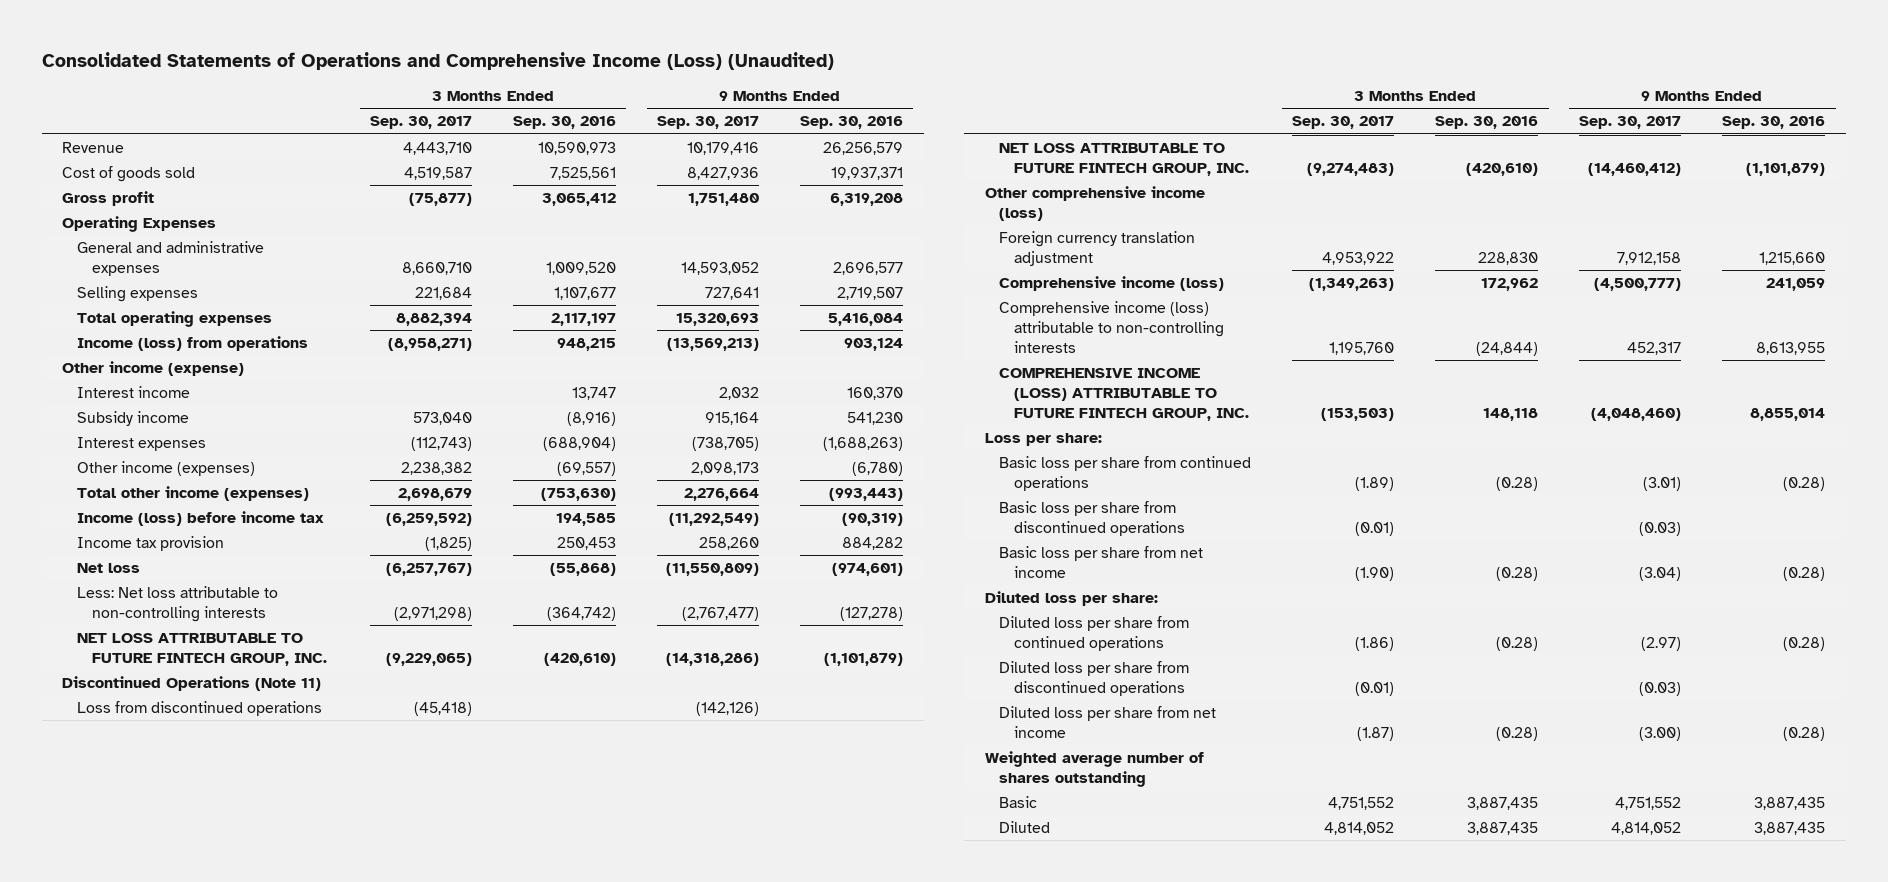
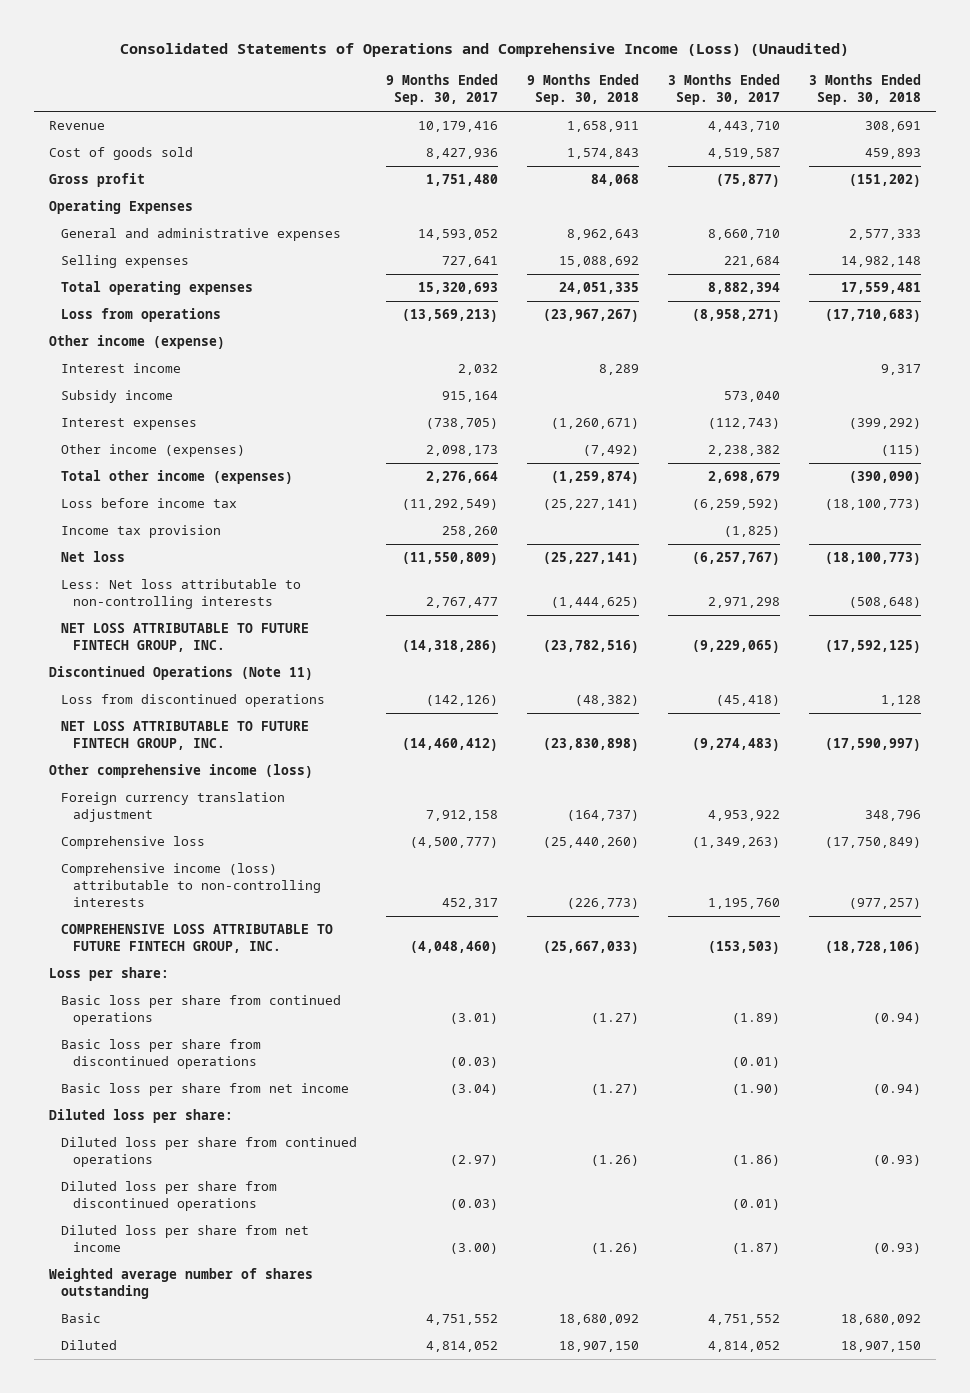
- | 3 Months Ended Sep. 30, 2017 | 3 Months Ended Sep. 30, 2016 | 9 Months Ended Sep. 30, 2017 | 9 Months Ended Sep. 30, 2016
+ | 9 Months Ended Sep. 30, 2017 | 9 Months Ended Sep. 30, 2018 | 3 Months Ended Sep. 30, 2017 | 3 Months Ended Sep. 30, 2018
- Income (loss) from operations | (8,958,271) | 948,215 | (13,569,213) | 903,124
+ Loss from operations | (13,569,213) | (23,967,267) | (8,958,271) | (17,710,683)
- Income (loss) before income tax | (6,259,592) | 194,585 | (11,292,549) | (90,319)
+ Loss before income tax | (11,292,549) | (25,227,141) | (6,259,592) | (18,100,773)
- Less: Net loss attributable to non-controlling interests | (2,971,298) | (364,742) | (2,767,477) | (127,278)
+ Less: Net loss attributable to non-controlling interests | 2,767,477 | (1,444,625) | 2,971,298 | (508,648)
- Comprehensive income (loss) | (1,349,263) | 172,962 | (4,500,777) | 241,059
+ Comprehensive loss | (4,500,777) | (25,440,260) | (1,349,263) | (17,750,849)
- COMPREHENSIVE INCOME (LOSS) ATTRIBUTABLE TO FUTURE FINTECH GROUP, INC. | (153,503) | 148,118 | (4,048,460) | 8,855,014
+ COMPREHENSIVE LOSS ATTRIBUTABLE TO FUTURE FINTECH GROUP, INC. | (4,048,460) | (25,667,033) | (153,503) | (18,728,106)

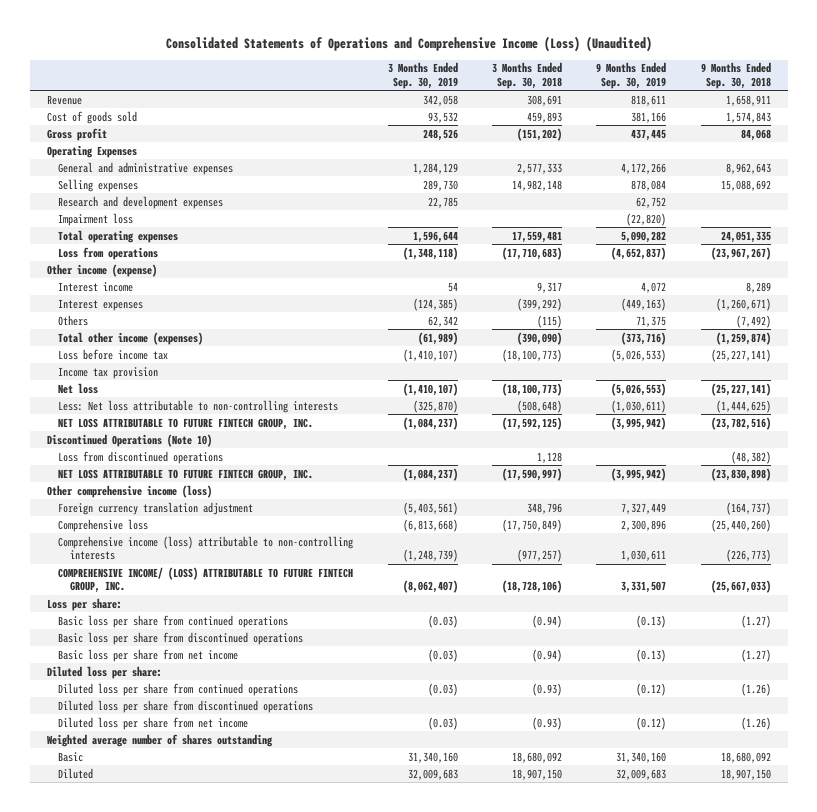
- | 9 Months Ended Sep. 30, 2017 | 9 Months Ended Sep. 30, 2018 | 3 Months Ended Sep. 30, 2017 | 3 Months Ended Sep. 30, 2018
+ | 3 Months Ended Sep. 30, 2019 | 3 Months Ended Sep. 30, 2018 | 9 Months Ended Sep. 30, 2019 | 9 Months Ended Sep. 30, 2018
+ Research and development expenses | 22,785 | | 62,752 |
+ Impairment loss | | | (22,820) |
- Subsidy income | 915,164 | | 573,040 |
- Other income (expenses) | 2,098,173 | (7,492) | 2,238,382 | (115)
+ Others | 62,342 | (115) | 71,375 | (7,492)
- Discontinued Operations (Note 11)
+ Discontinued Operations (Note 10)
- COMPREHENSIVE LOSS ATTRIBUTABLE TO FUTURE FINTECH GROUP, INC. | (4,048,460) | (25,667,033) | (153,503) | (18,728,106)
+ COMPREHENSIVE INCOME/ (LOSS) ATTRIBUTABLE TO FUTURE FINTECH GROUP, INC. | (8,062,407) | (18,728,106) | 3,331,507 | (25,667,033)

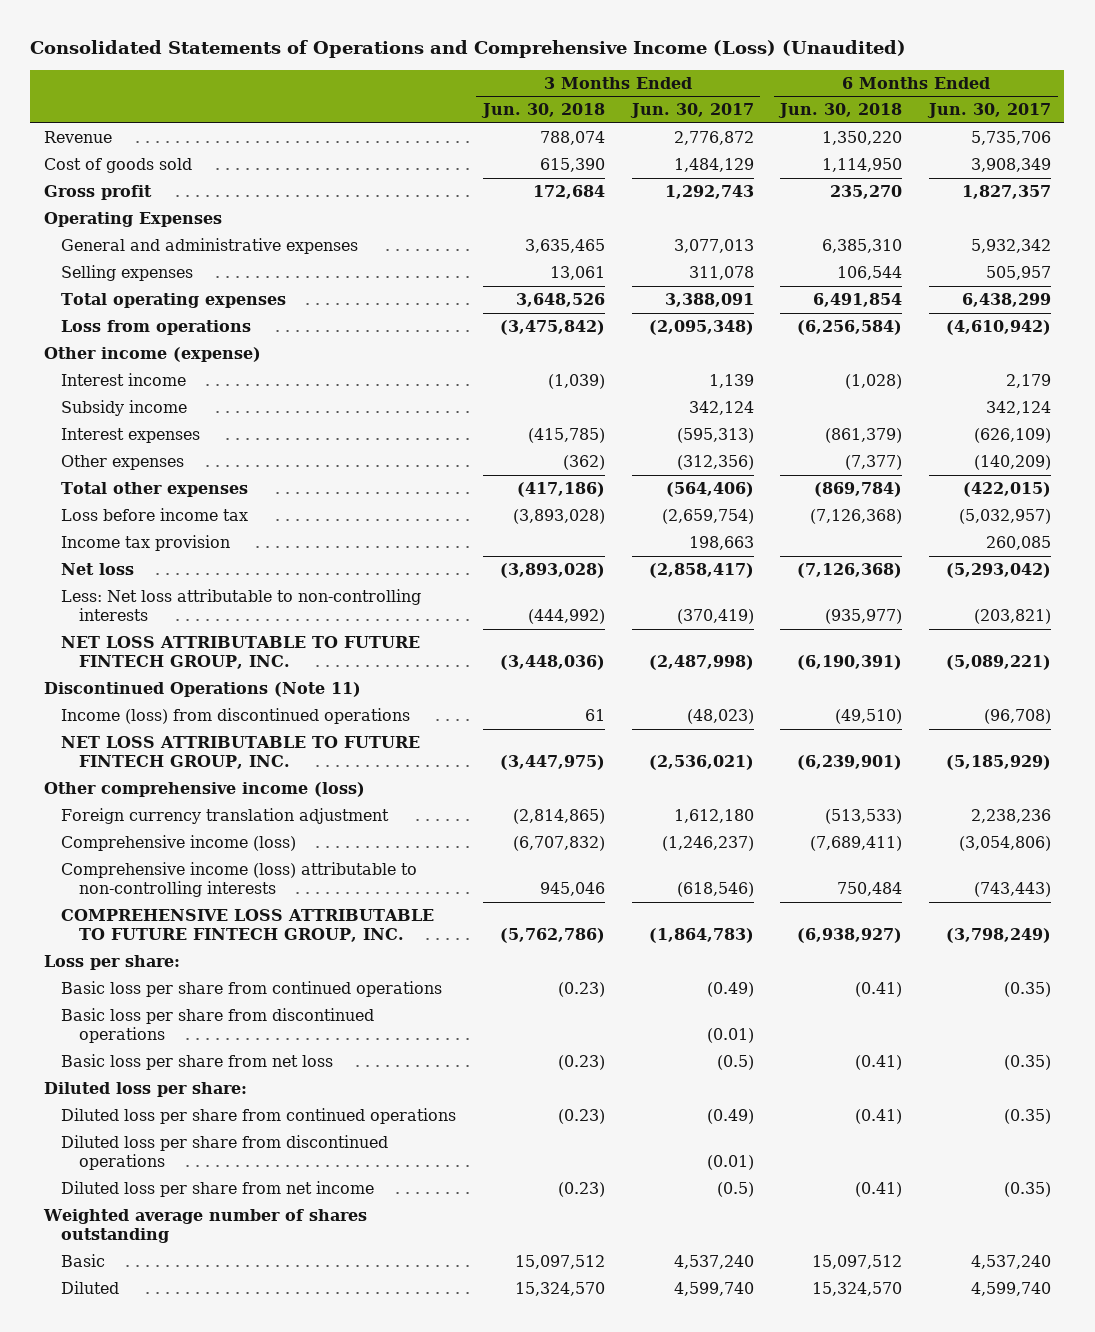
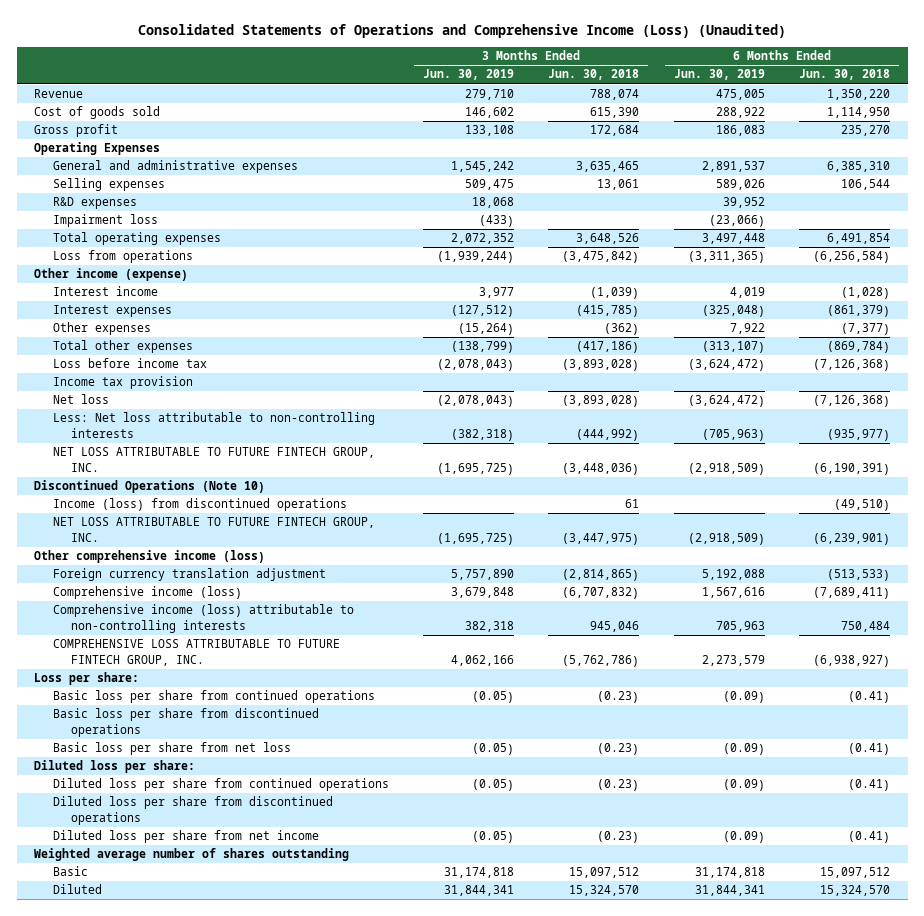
- | 3 Months Ended Jun. 30, 2018 | 3 Months Ended Jun. 30, 2017 | 6 Months Ended Jun. 30, 2018 | 6 Months Ended Jun. 30, 2017
+ | 3 Months Ended Jun. 30, 2019 | 3 Months Ended Jun. 30, 2018 | 6 Months Ended Jun. 30, 2019 | 6 Months Ended Jun. 30, 2018
+ R&D expenses | 18,068 | | 39,952 |
+ Impairment loss | (433) | | (23,066) |
- Subsidy income | | 342,124 | | 342,124
- Discontinued Operations (Note 11)
+ Discontinued Operations (Note 10)

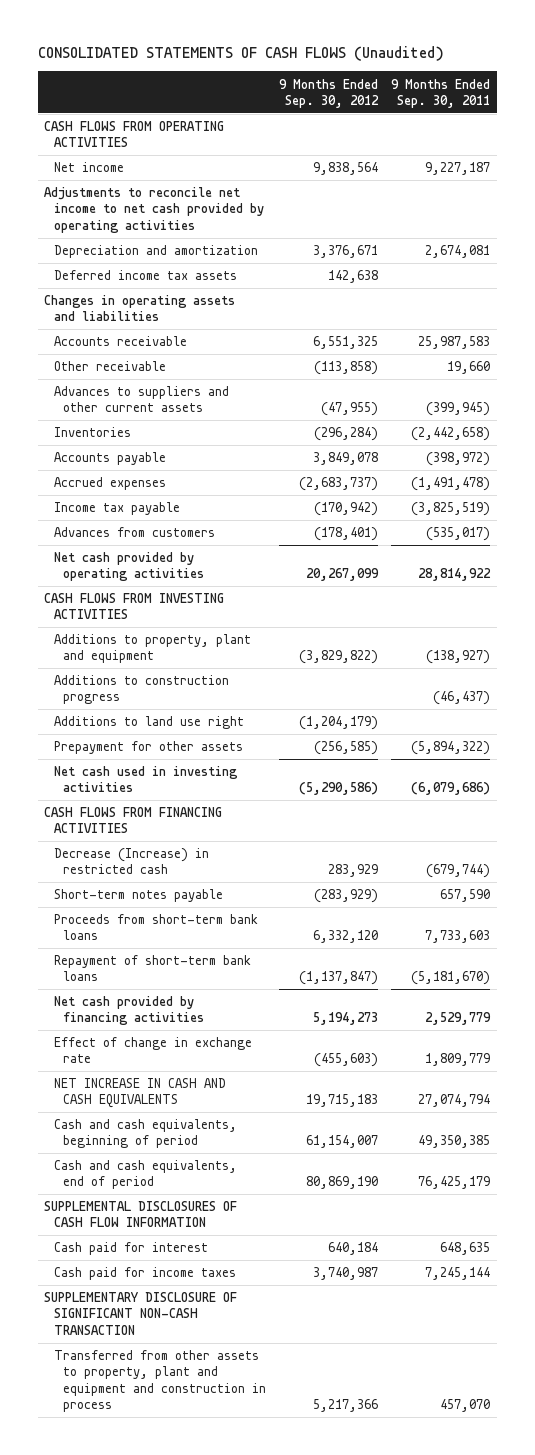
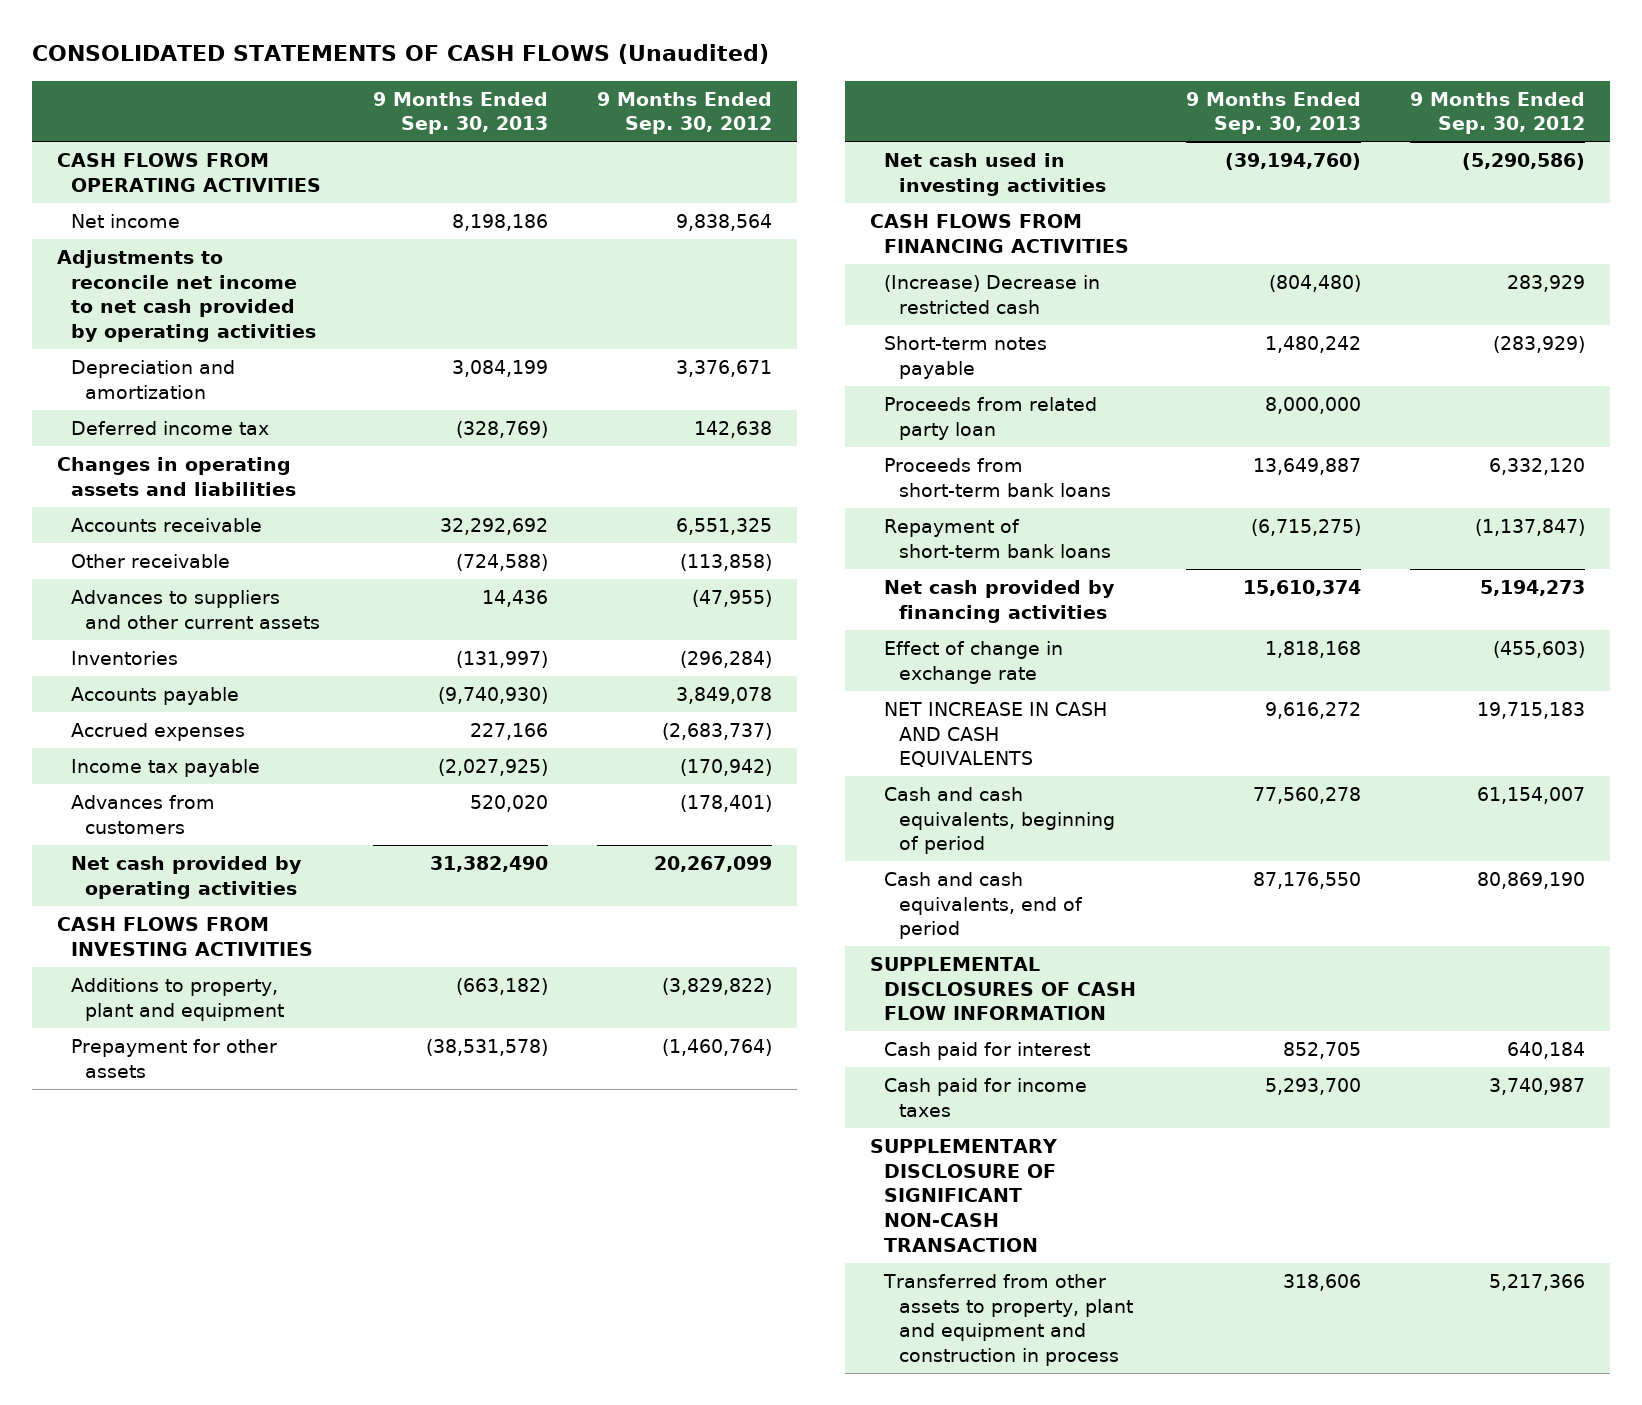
- | 9 Months Ended Sep. 30, 2012 | 9 Months Ended Sep. 30, 2011
+ | 9 Months Ended Sep. 30, 2013 | 9 Months Ended Sep. 30, 2012
- Deferred income tax assets | 142,638 |
+ Deferred income tax | (328,769) | 142,638
- Additions to construction progress | | (46,437)
- Additions to land use right | (1,204,179) |
- Prepayment for other assets | (256,585) | (5,894,322)
+ Prepayment for other assets | (38,531,578) | (1,460,764)
- Decrease (Increase) in restricted cash | 283,929 | (679,744)
+ (Increase) Decrease in restricted cash | (804,480) | 283,929
+ Proceeds from related party loan | 8,000,000 |

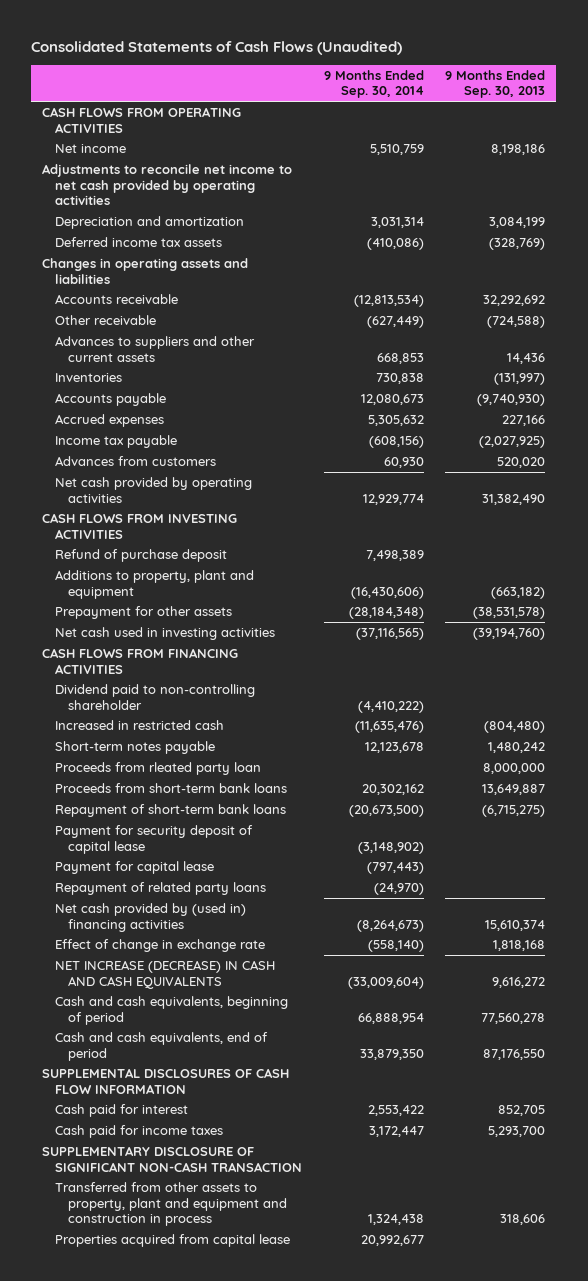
- CONSOLIDATED STATEMENTS OF CASH FLOWS (Unaudited)
+ Consolidated Statements of Cash Flows (Unaudited)
- | 9 Months Ended Sep. 30, 2013 | 9 Months Ended Sep. 30, 2012
+ | 9 Months Ended Sep. 30, 2014 | 9 Months Ended Sep. 30, 2013
- Deferred income tax | (328,769) | 142,638
+ Deferred income tax assets | (410,086) | (328,769)
+ Refund of purchase deposit | 7,498,389 |
- (Increase) Decrease in restricted cash | (804,480) | 283,929
+ Dividend paid to non-controlling shareholder | (4,410,222) |
+ Increased in restricted cash | (11,635,476) | (804,480)
- Proceeds from related party loan | 8,000,000 |
+ Proceeds from rleated party loan | | 8,000,000
- Net cash provided by financing activities | 15,610,374 | 5,194,273
+ Payment for security deposit of capital lease | (3,148,902) |
+ Payment for capital lease | (797,443) |
+ Repayment of related party loans | (24,970) |
+ Net cash provided by (used in) financing activities | (8,264,673) | 15,610,374
- NET INCREASE IN CASH AND CASH EQUIVALENTS | 9,616,272 | 19,715,183
+ NET INCREASE (DECREASE) IN CASH AND CASH EQUIVALENTS | (33,009,604) | 9,616,272
+ Properties acquired from capital lease | 20,992,677 |

